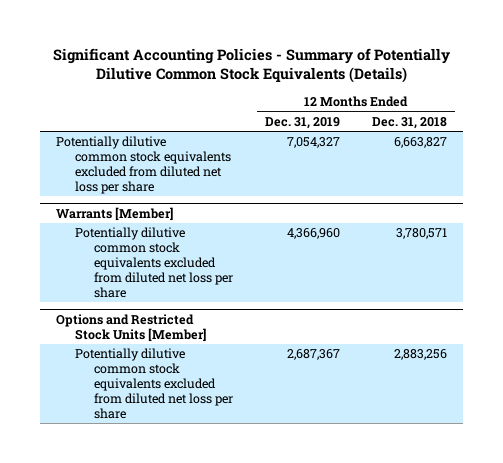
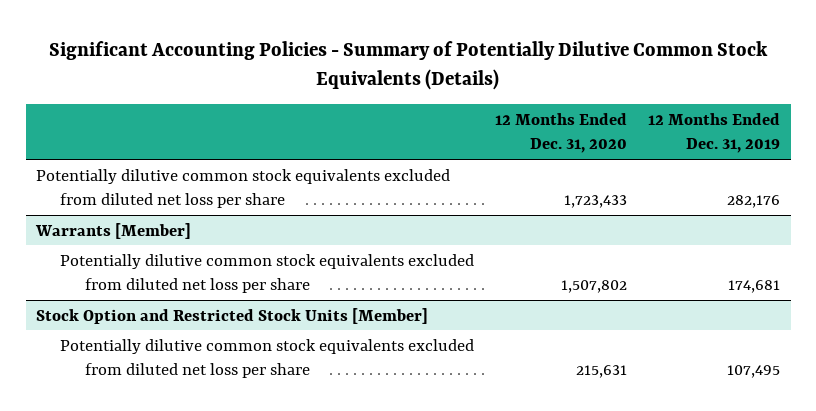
- | 12 Months Ended Dec. 31, 2019 | 12 Months Ended Dec. 31, 2018
+ | 12 Months Ended Dec. 31, 2020 | 12 Months Ended Dec. 31, 2019
- Potentially dilutive common stock equivalents excluded from diluted net loss per share | 7,054,327 | 6,663,827
+ Potentially dilutive common stock equivalents excluded from diluted net loss per share | 1,723,433 | 282,176
@ Warrants [Member]
- Potentially dilutive common stock equivalents excluded from diluted net loss per share | 4,366,960 | 3,780,571
- Options and Restricted Stock Units [Member]
- Potentially dilutive common stock equivalents excluded from diluted net loss per share | 2,687,367 | 2,883,256
@ Warrants [Member]
+ Potentially dilutive common stock equivalents excluded from diluted net loss per share | 1,507,802 | 174,681
+ Stock Option and Restricted Stock Units [Member]
+ Potentially dilutive common stock equivalents excluded from diluted net loss per share | 215,631 | 107,495

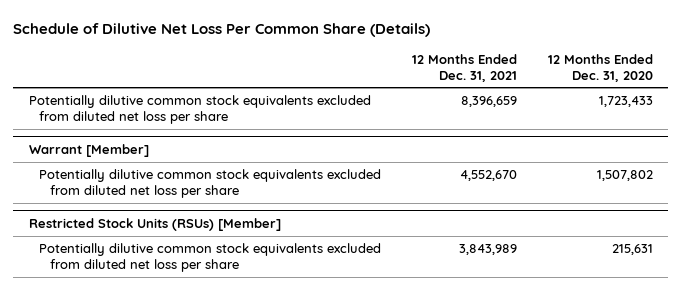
- Significant Accounting Policies - Summary of Potentially Dilutive Common Stock Equivalents (Details)
+ Schedule of Dilutive Net Loss Per Common Share (Details)
- | 12 Months Ended Dec. 31, 2020 | 12 Months Ended Dec. 31, 2019
+ | 12 Months Ended Dec. 31, 2021 | 12 Months Ended Dec. 31, 2020
- Warrants [Member]
+ Warrant [Member]
- Stock Option and Restricted Stock Units [Member]
+ Restricted Stock Units (RSUs) [Member]

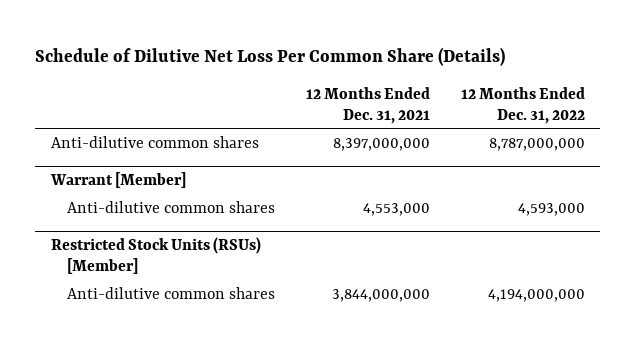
- | 12 Months Ended Dec. 31, 2021 | 12 Months Ended Dec. 31, 2020
+ | 12 Months Ended Dec. 31, 2021 | 12 Months Ended Dec. 31, 2022
- Potentially dilutive common stock equivalents excluded from diluted net loss per share | 8,396,659 | 1,723,433
+ Anti-dilutive common shares | 8,397,000,000 | 8,787,000,000
@ Warrant [Member]
- Potentially dilutive common stock equivalents excluded from diluted net loss per share | 4,552,670 | 1,507,802
+ Anti-dilutive common shares | 4,553,000 | 4,593,000
@ Restricted Stock Units (RSUs) [Member]
- Potentially dilutive common stock equivalents excluded from diluted net loss per share | 3,843,989 | 215,631
+ Anti-dilutive common shares | 3,844,000,000 | 4,194,000,000

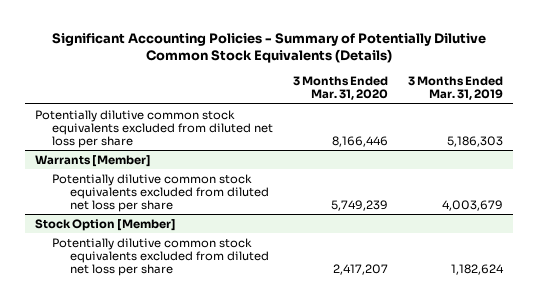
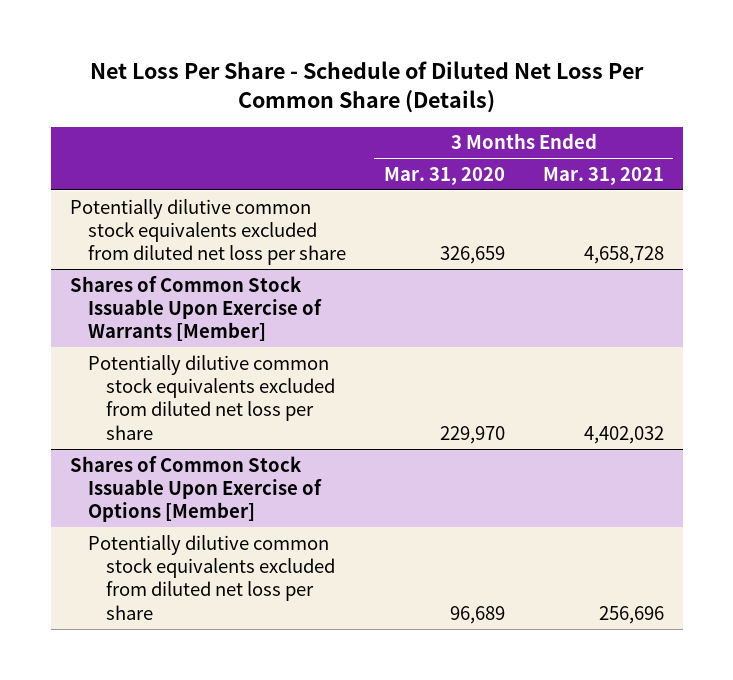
- Significant Accounting Policies - Summary of Potentially Dilutive Common Stock Equivalents (Details)
+ Net Loss Per Share - Schedule of Diluted Net Loss Per Common Share (Details)
- | 3 Months Ended Mar. 31, 2020 | 3 Months Ended Mar. 31, 2019
+ | 3 Months Ended Mar. 31, 2020 | 3 Months Ended Mar. 31, 2021
- Potentially dilutive common stock equivalents excluded from diluted net loss per share | 8,166,446 | 5,186,303
- Warrants [Member]
- Potentially dilutive common stock equivalents excluded from diluted net loss per share | 5,749,239 | 4,003,679
- Stock Option [Member]
- Potentially dilutive common stock equivalents excluded from diluted net loss per share | 2,417,207 | 1,182,624
+ Potentially dilutive common stock equivalents excluded from diluted net loss per share | 326,659 | 4,658,728
+ Shares of Common Stock Issuable Upon Exercise of Warrants [Member]
+ Potentially dilutive common stock equivalents excluded from diluted net loss per share | 229,970 | 4,402,032
+ Shares of Common Stock Issuable Upon Exercise of Options [Member]
+ Potentially dilutive common stock equivalents excluded from diluted net loss per share | 96,689 | 256,696

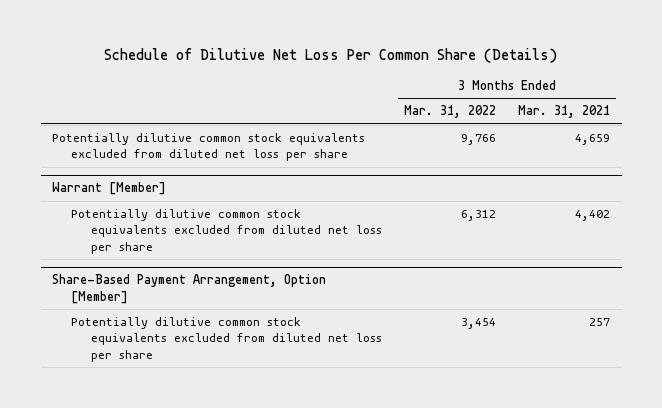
- Net Loss Per Share - Schedule of Diluted Net Loss Per Common Share (Details)
+ Schedule of Dilutive Net Loss Per Common Share (Details)
- | 3 Months Ended Mar. 31, 2020 | 3 Months Ended Mar. 31, 2021
+ | 3 Months Ended Mar. 31, 2022 | 3 Months Ended Mar. 31, 2021
- Potentially dilutive common stock equivalents excluded from diluted net loss per share | 326,659 | 4,658,728
- Shares of Common Stock Issuable Upon Exercise of Warrants [Member]
- Potentially dilutive common stock equivalents excluded from diluted net loss per share | 229,970 | 4,402,032
- Shares of Common Stock Issuable Upon Exercise of Options [Member]
- Potentially dilutive common stock equivalents excluded from diluted net loss per share | 96,689 | 256,696
+ Potentially dilutive common stock equivalents excluded from diluted net loss per share | 9,766 | 4,659
+ Warrant [Member]
+ Potentially dilutive common stock equivalents excluded from diluted net loss per share | 6,312 | 4,402
+ Share-Based Payment Arrangement, Option [Member]
+ Potentially dilutive common stock equivalents excluded from diluted net loss per share | 3,454 | 257

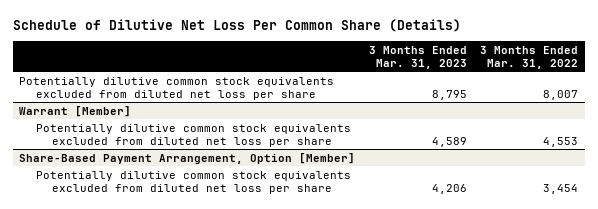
- | 3 Months Ended Mar. 31, 2022 | 3 Months Ended Mar. 31, 2021
+ | 3 Months Ended Mar. 31, 2023 | 3 Months Ended Mar. 31, 2022
- Potentially dilutive common stock equivalents excluded from diluted net loss per share | 9,766 | 4,659
+ Potentially dilutive common stock equivalents excluded from diluted net loss per share | 8,795 | 8,007
@ Warrant [Member]
- Potentially dilutive common stock equivalents excluded from diluted net loss per share | 6,312 | 4,402
+ Potentially dilutive common stock equivalents excluded from diluted net loss per share | 4,589 | 4,553

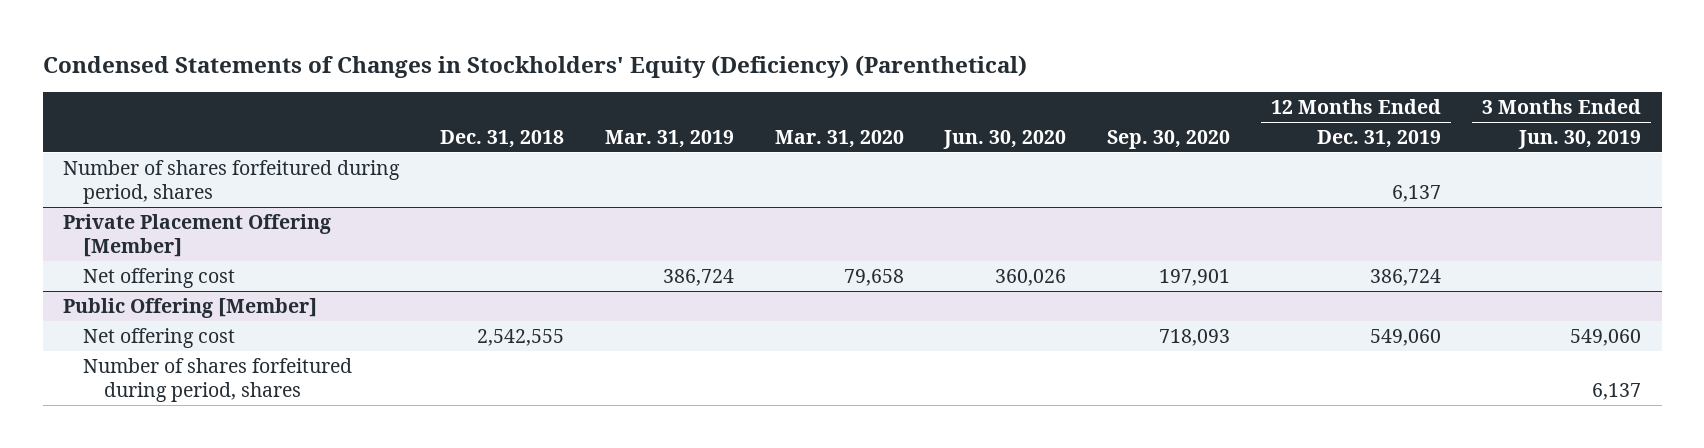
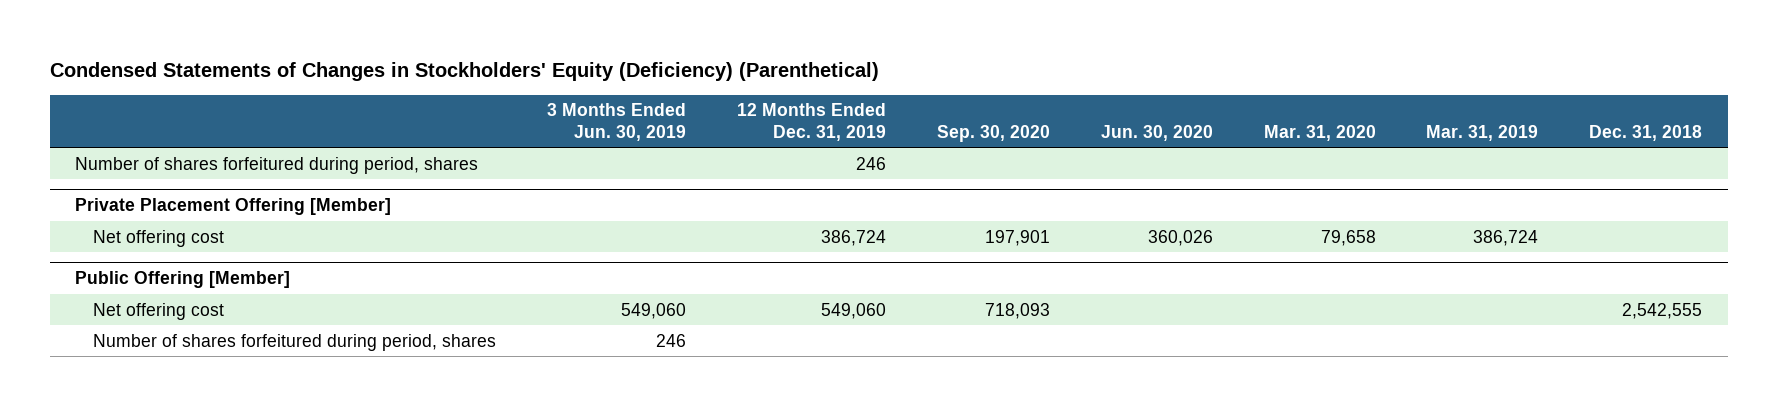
- | Dec. 31, 2018 | Mar. 31, 2019 | Mar. 31, 2020 | Jun. 30, 2020 | Sep. 30, 2020 | 12 Months Ended Dec. 31, 2019 | 3 Months Ended Jun. 30, 2019
+ | 3 Months Ended Jun. 30, 2019 | 12 Months Ended Dec. 31, 2019 | Sep. 30, 2020 | Jun. 30, 2020 | Mar. 31, 2020 | Mar. 31, 2019 | Dec. 31, 2018
- Number of shares forfeitured during period, shares | | | | | | 6,137 |
+ Number of shares forfeitured during period, shares | | 246 | | | | |
@ Public Offering [Member]
- Number of shares forfeitured during period, shares | | | | | | | 6,137
+ Number of shares forfeitured during period, shares | 246 | | | | | |

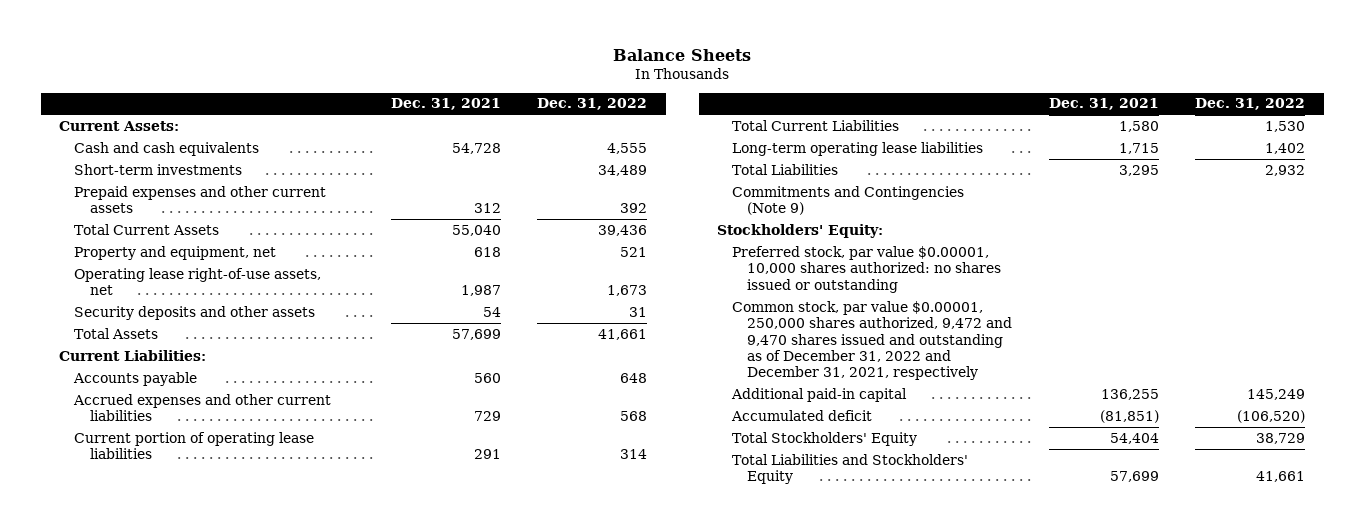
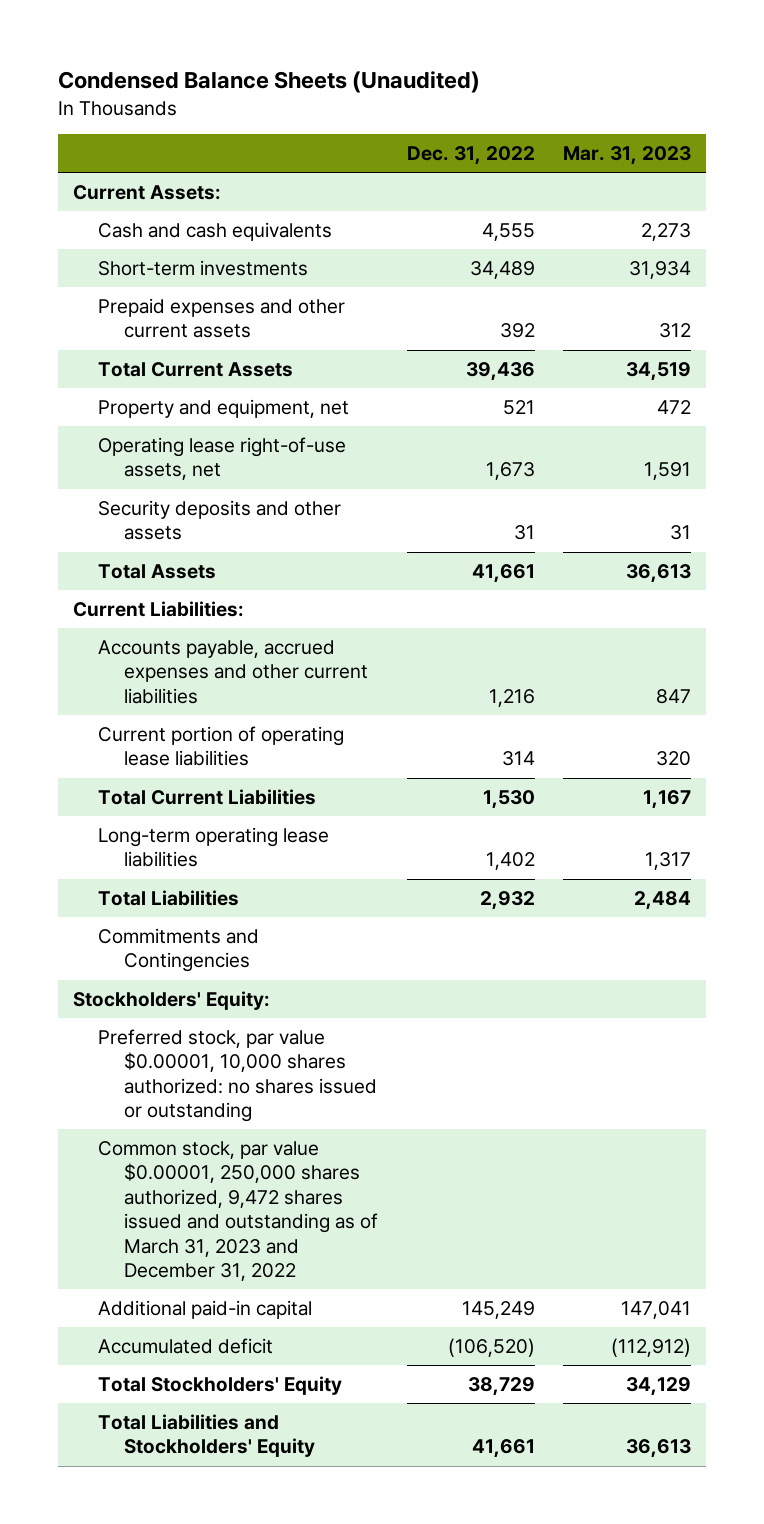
- Balance Sheets
+ Condensed Balance Sheets (Unaudited)
- | Dec. 31, 2021 | Dec. 31, 2022
+ | Dec. 31, 2022 | Mar. 31, 2023
- Accounts payable | 560 | 648
- Accrued expenses and other current liabilities | 729 | 568
+ Accounts payable, accrued expenses and other current liabilities | 1,216 | 847
- Commitments and Contingencies (Note 9)
+ Commitments and Contingencies
- Common stock, par value $0.00001, 250,000 shares authorized, 9,472 and 9,470 shares issued and outstanding as of December 31, 2022 and December 31, 2021, respectively
+ Common stock, par value $0.00001, 250,000 shares authorized, 9,472 shares issued and outstanding as of March 31, 2023 and December 31, 2022

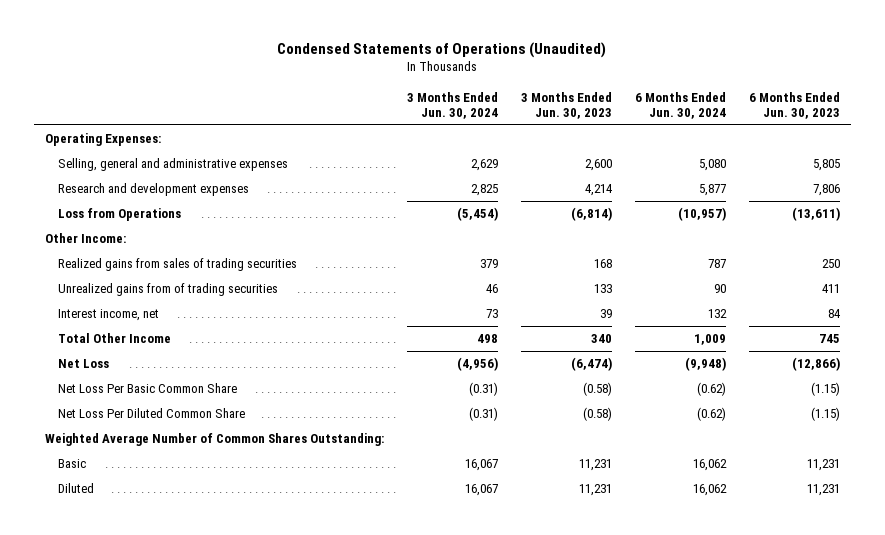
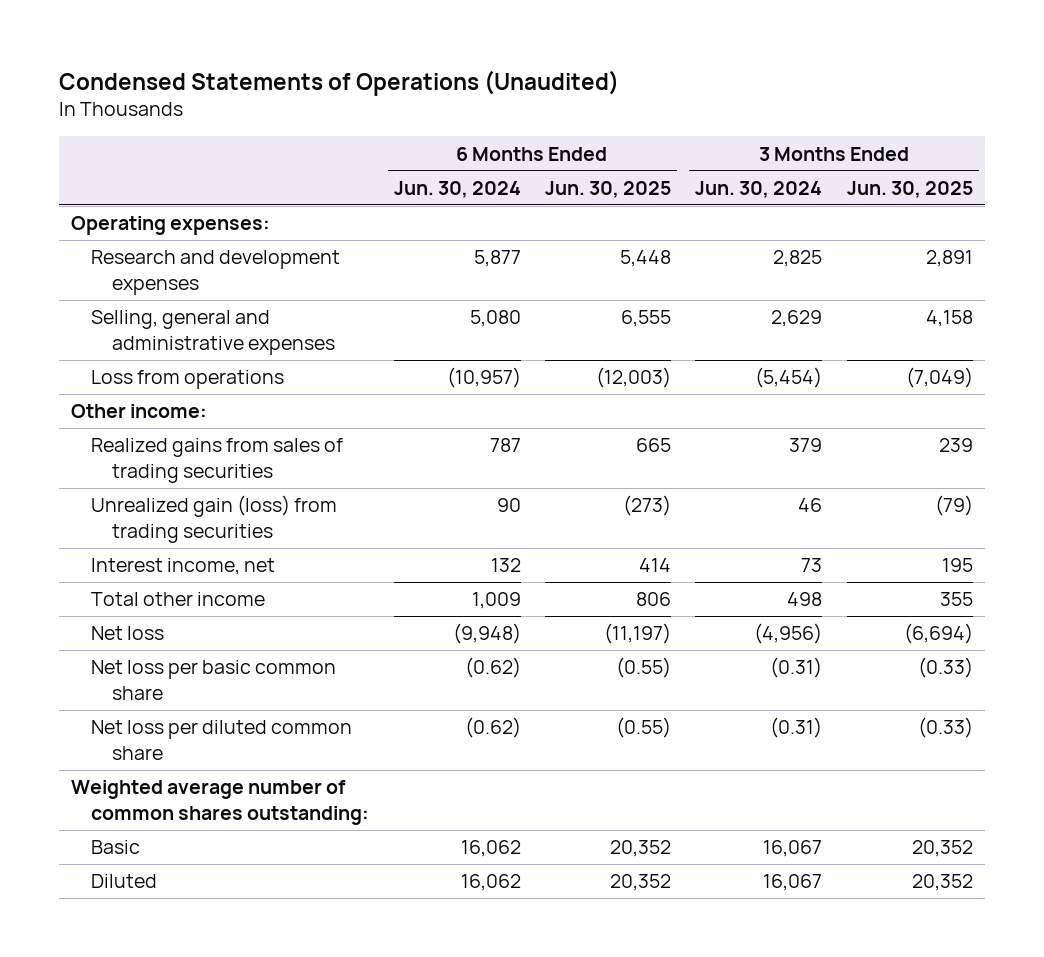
- | 3 Months Ended Jun. 30, 2024 | 3 Months Ended Jun. 30, 2023 | 6 Months Ended Jun. 30, 2024 | 6 Months Ended Jun. 30, 2023
+ | 6 Months Ended Jun. 30, 2024 | 6 Months Ended Jun. 30, 2025 | 3 Months Ended Jun. 30, 2024 | 3 Months Ended Jun. 30, 2025
- Operating Expenses:
+ Operating expenses:
- Loss from Operations | (5,454) | (6,814) | (10,957) | (13,611)
- Other Income:
moved down: Selling, general and administrative expenses | 5,080 | 6,555 | 2,629 | 4,158
+ Loss from operations | (10,957) | (12,003) | (5,454) | (7,049)
+ Other income:
- Unrealized gains from of trading securities | 46 | 133 | 90 | 411
+ Unrealized gain (loss) from trading securities | 90 | (273) | 46 | (79)
- Total Other Income | 498 | 340 | 1,009 | 745
- Net Loss | (4,956) | (6,474) | (9,948) | (12,866)
- Net Loss Per Basic Common Share | (0.31) | (0.58) | (0.62) | (1.15)
- Net Loss Per Diluted Common Share | (0.31) | (0.58) | (0.62) | (1.15)
- Weighted Average Number of Common Shares Outstanding:
+ Total other income | 1,009 | 806 | 498 | 355
+ Net loss | (9,948) | (11,197) | (4,956) | (6,694)
+ Net loss per basic common share | (0.62) | (0.55) | (0.31) | (0.33)
+ Net loss per diluted common share | (0.62) | (0.55) | (0.31) | (0.33)
+ Weighted average number of common shares outstanding:

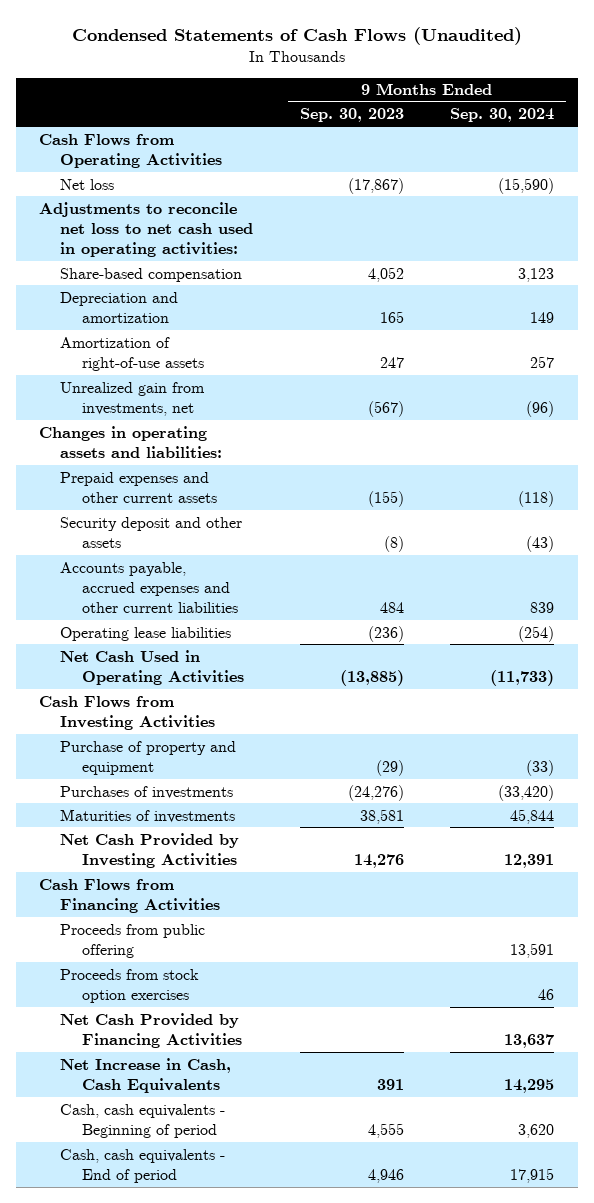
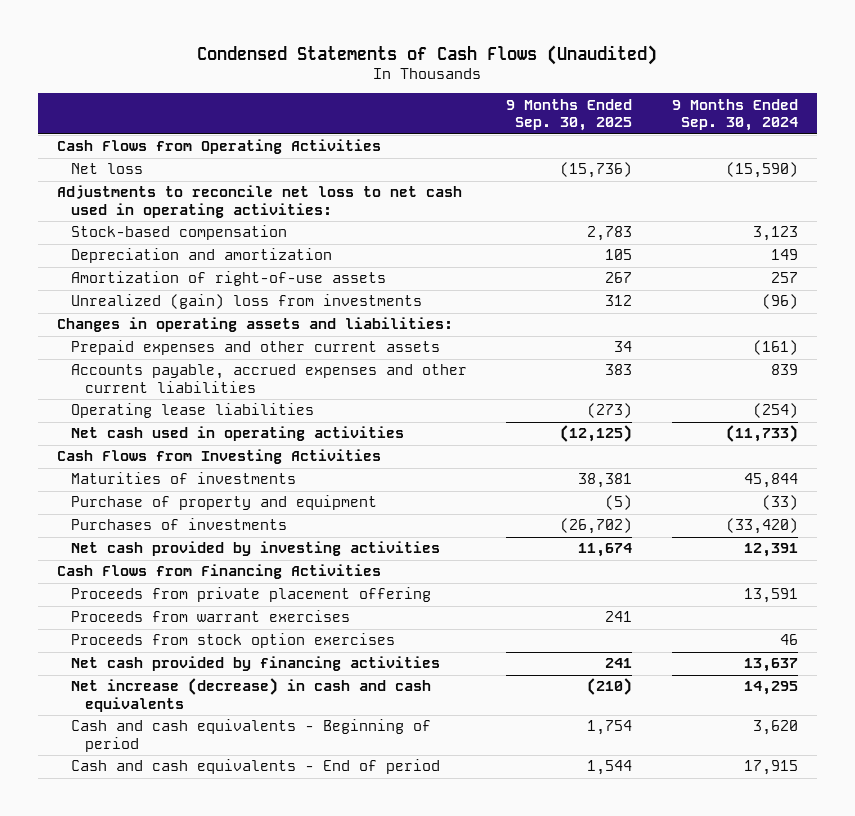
- | 9 Months Ended Sep. 30, 2023 | 9 Months Ended Sep. 30, 2024
+ | 9 Months Ended Sep. 30, 2025 | 9 Months Ended Sep. 30, 2024
- Share-based compensation | 4,052 | 3,123
+ Stock-based compensation | 2,783 | 3,123
- Unrealized gain from investments, net | (567) | (96)
+ Unrealized (gain) loss from investments | 312 | (96)
- Prepaid expenses and other current assets | (155) | (118)
- Security deposit and other assets | (8) | (43)
+ Prepaid expenses and other current assets | 34 | (161)
- Net Cash Used in Operating Activities | (13,885) | (11,733)
+ Net cash used in operating activities | (12,125) | (11,733)
moved up: Maturities of investments | 38,381 | 45,844
- Net Cash Provided by Investing Activities | 14,276 | 12,391
+ Net cash provided by investing activities | 11,674 | 12,391
- Proceeds from public offering | | 13,591
+ Proceeds from private placement offering | | 13,591
+ Proceeds from warrant exercises | 241 |
- Net Cash Provided by Financing Activities | | 13,637
- Net Increase in Cash, Cash Equivalents | 391 | 14,295
- Cash, cash equivalents - Beginning of period | 4,555 | 3,620
- Cash, cash equivalents - End of period | 4,946 | 17,915
+ Net cash provided by financing activities | 241 | 13,637
+ Net increase (decrease) in cash and cash equivalents | (210) | 14,295
+ Cash and cash equivalents - Beginning of period | 1,754 | 3,620
+ Cash and cash equivalents - End of period | 1,544 | 17,915

